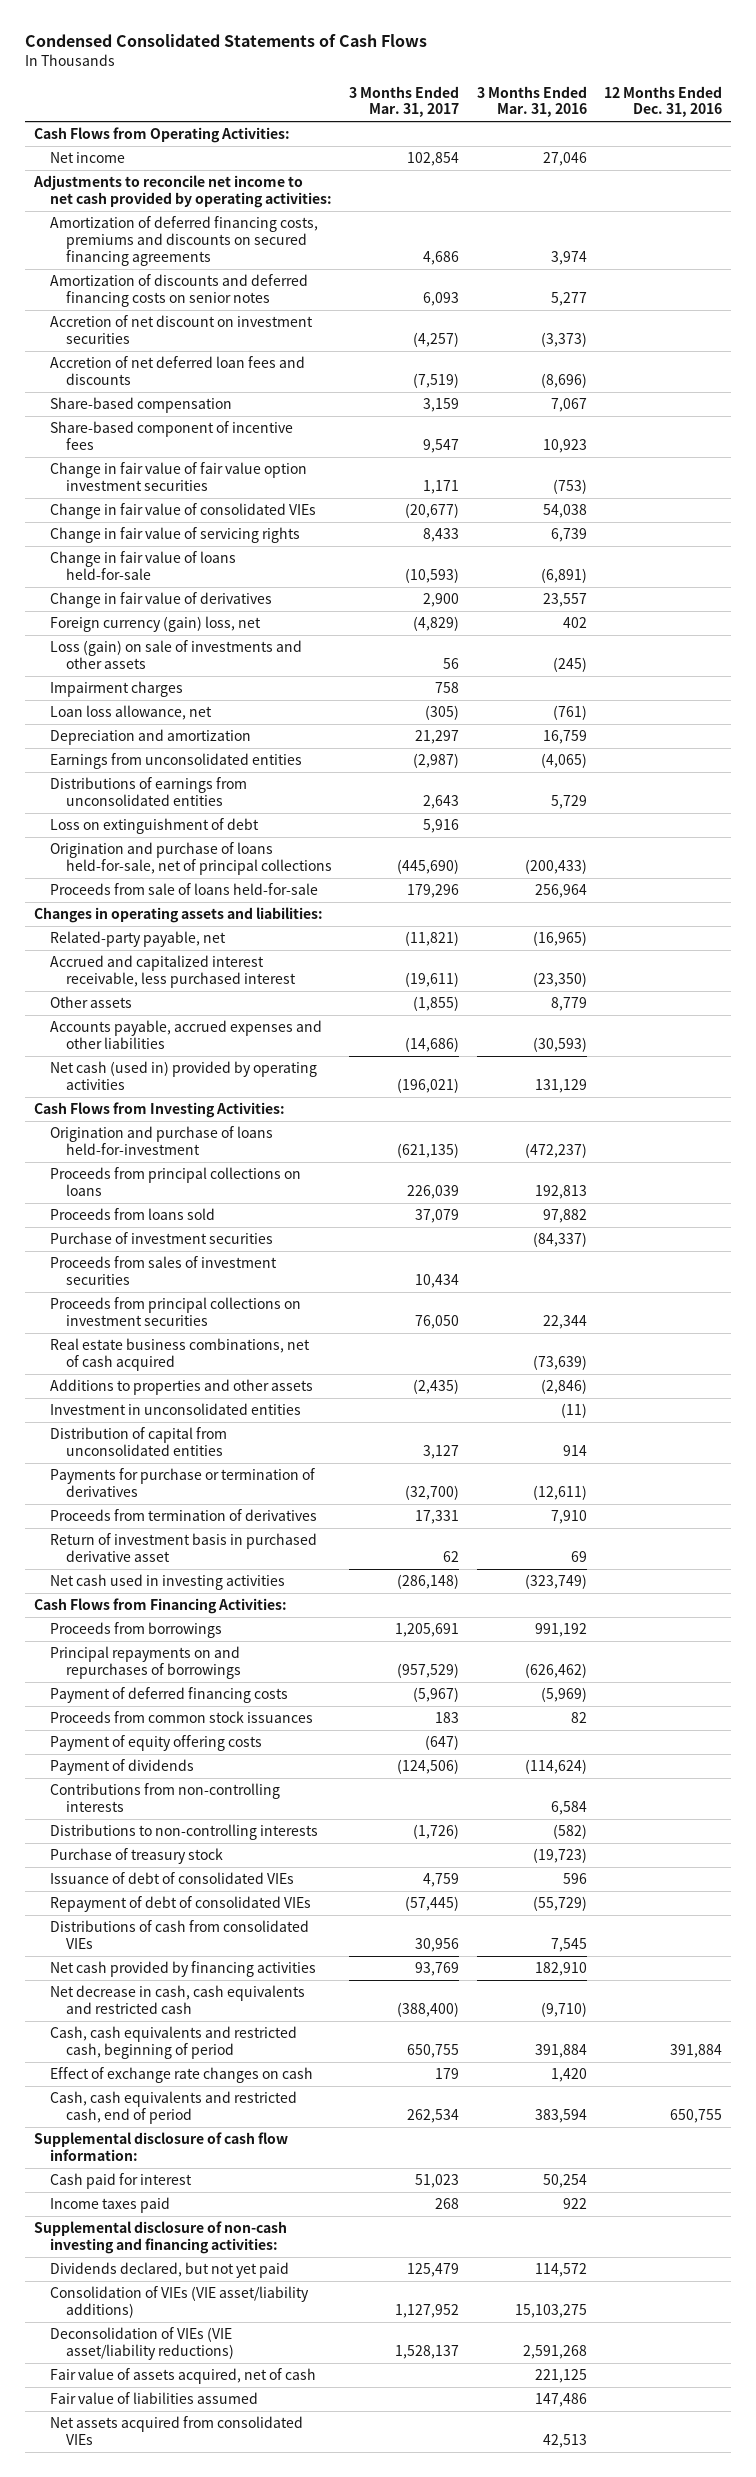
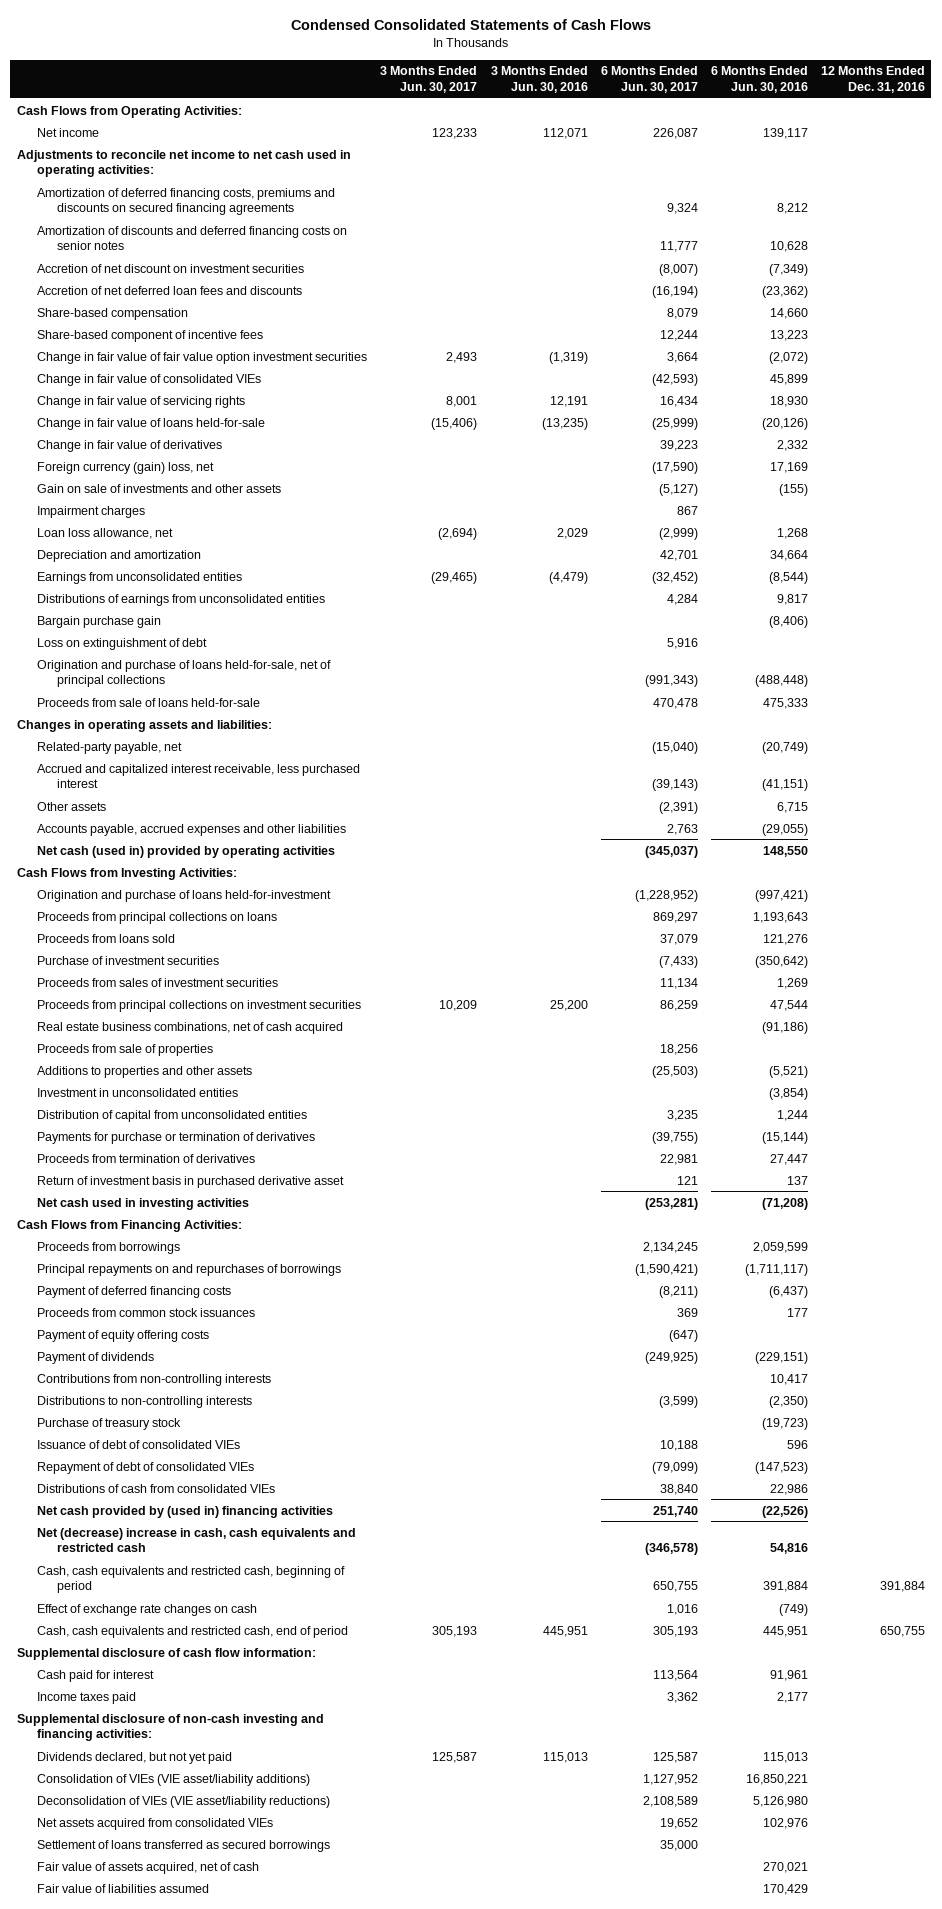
- | 3 Months Ended Mar. 31, 2017 | 3 Months Ended Mar. 31, 2016 | 12 Months Ended Dec. 31, 2016
+ | 3 Months Ended Jun. 30, 2017 | 3 Months Ended Jun. 30, 2016 | 6 Months Ended Jun. 30, 2017 | 6 Months Ended Jun. 30, 2016 | 12 Months Ended Dec. 31, 2016
- Adjustments to reconcile net income to net cash provided by operating activities:
+ Adjustments to reconcile net income to net cash used in operating activities:
- Loss (gain) on sale of investments and other assets | 56 | (245) |
+ Gain on sale of investments and other assets | | | (5,127) | (155) |
+ Bargain purchase gain | | | | (8,406) |
+ Proceeds from sale of properties | | | 18,256 | |
- Net cash provided by financing activities | 93,769 | 182,910 |
- Net decrease in cash, cash equivalents and restricted cash | (388,400) | (9,710) |
+ Net cash provided by (used in) financing activities | | | 251,740 | (22,526) |
+ Net (decrease) increase in cash, cash equivalents and restricted cash | | | (346,578) | 54,816 |
moved up: Net assets acquired from consolidated VIEs | | | 19,652 | 102,976 |
+ Settlement of loans transferred as secured borrowings | | | 35,000 | |

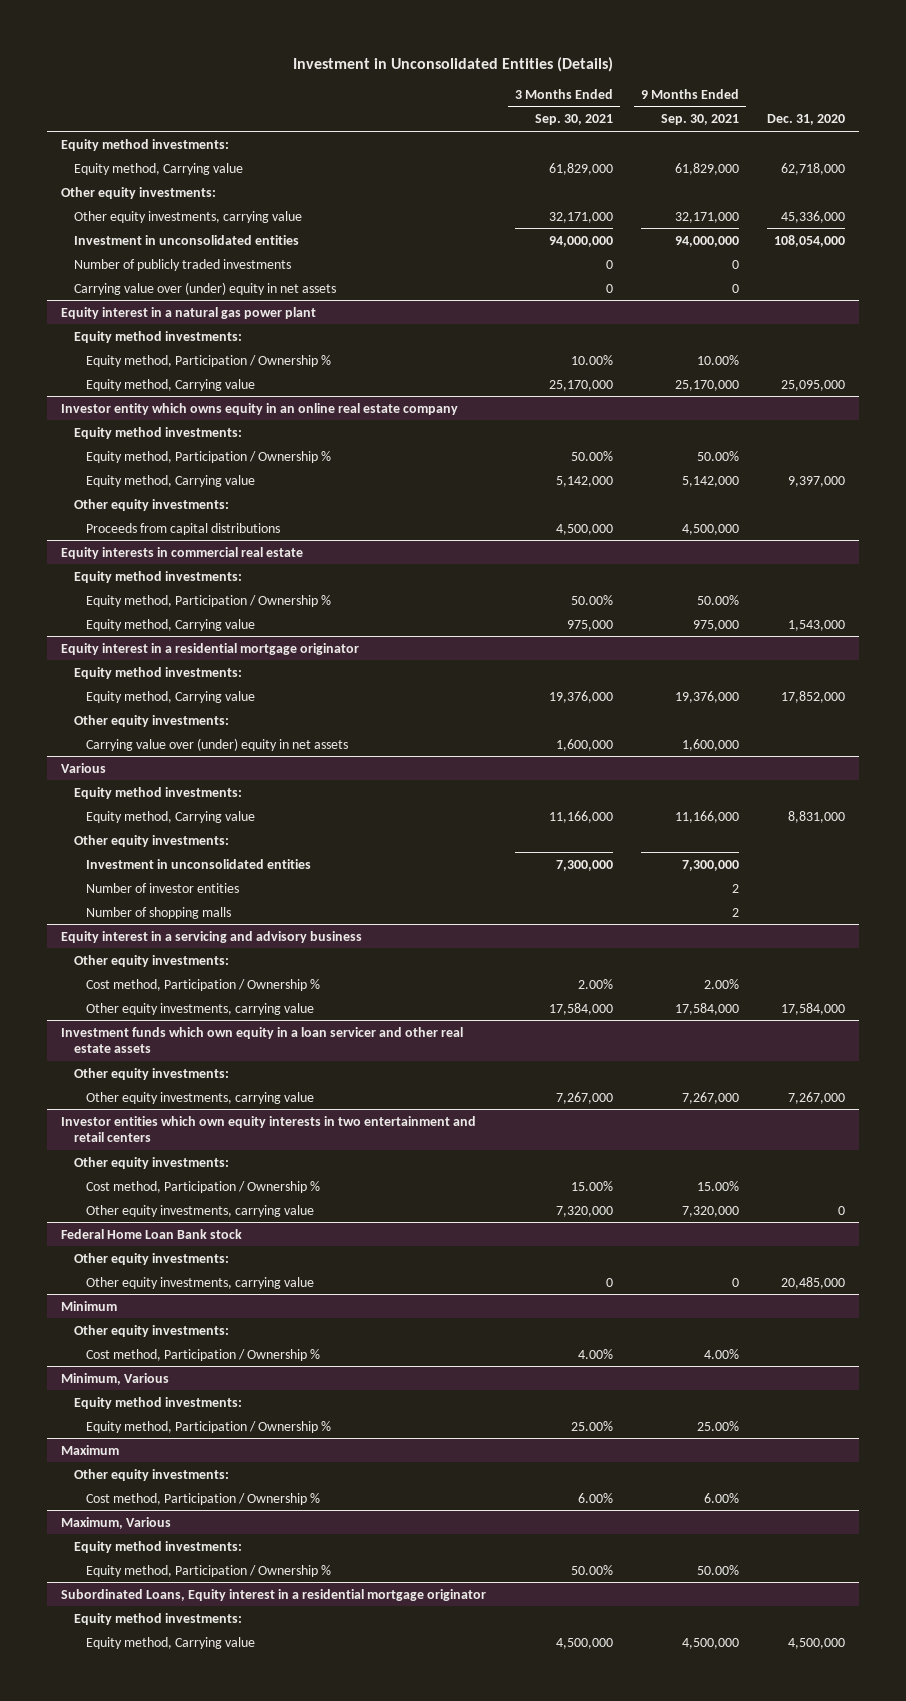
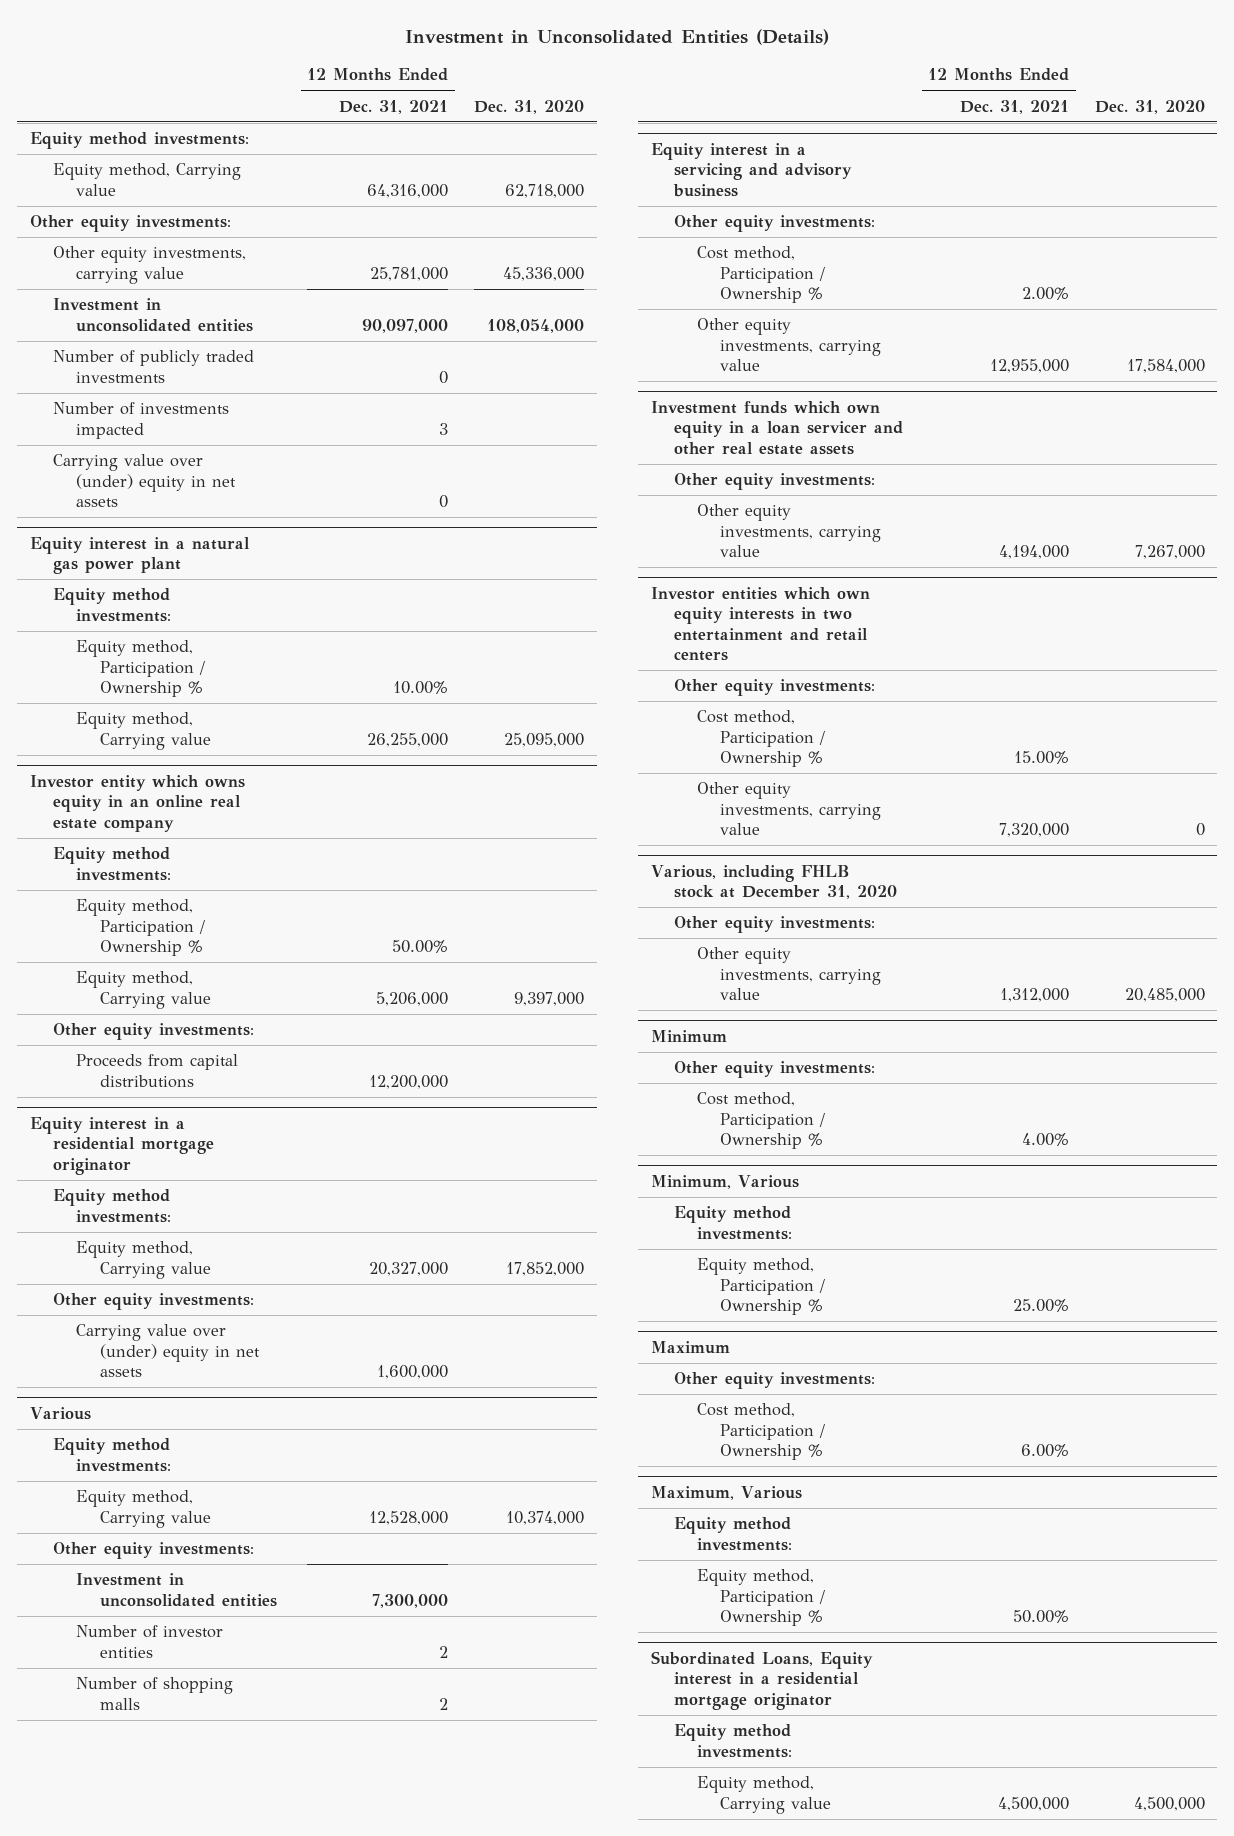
- | 3 Months Ended Sep. 30, 2021 | 9 Months Ended Sep. 30, 2021 | Dec. 31, 2020
+ | 12 Months Ended Dec. 31, 2021 | Dec. 31, 2020
+ Number of investments impacted | 3 |
- Equity interests in commercial real estate
- Equity method investments:
- Equity method, Participation / Ownership % | 50.00% | 50.00% |
- Equity method, Carrying value | 975,000 | 975,000 | 1,543,000
@ Various
- Equity method, Carrying value | 11,166,000 | 11,166,000 | 8,831,000
+ Equity method, Carrying value | 12,528,000 | 10,374,000
- Federal Home Loan Bank stock
+ Various, including FHLB stock at December 31, 2020

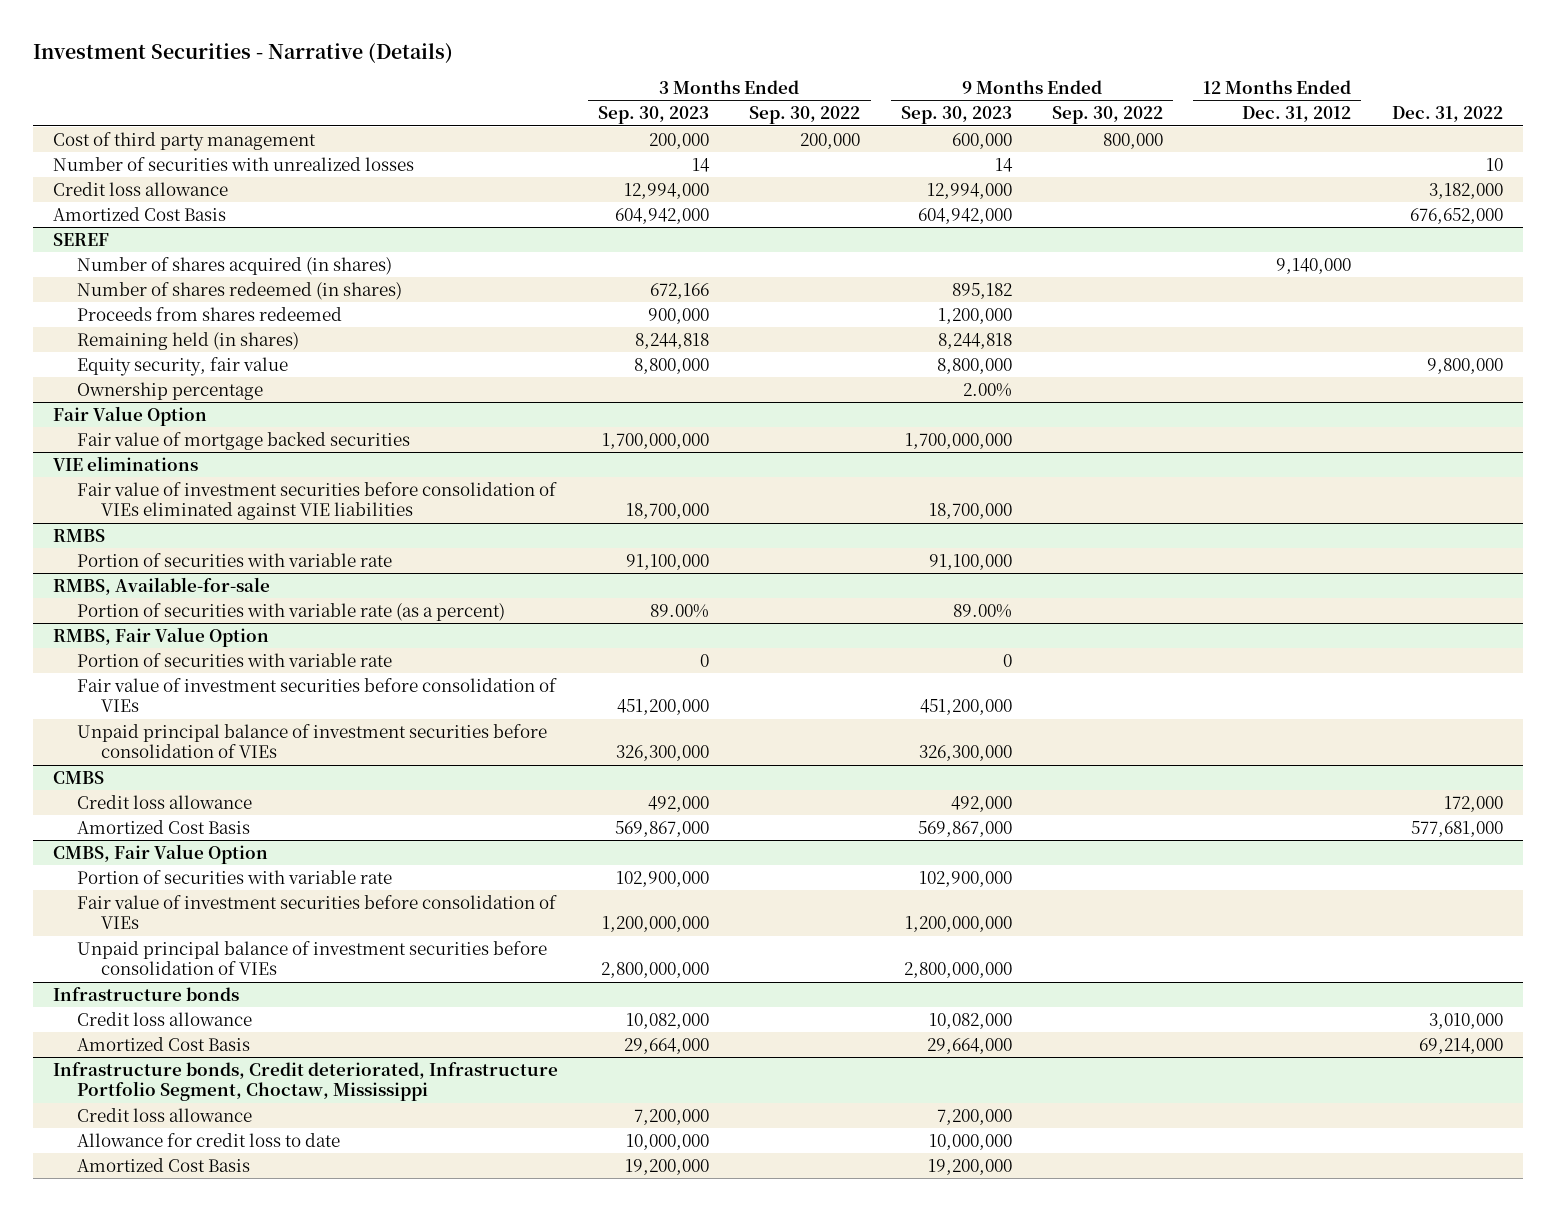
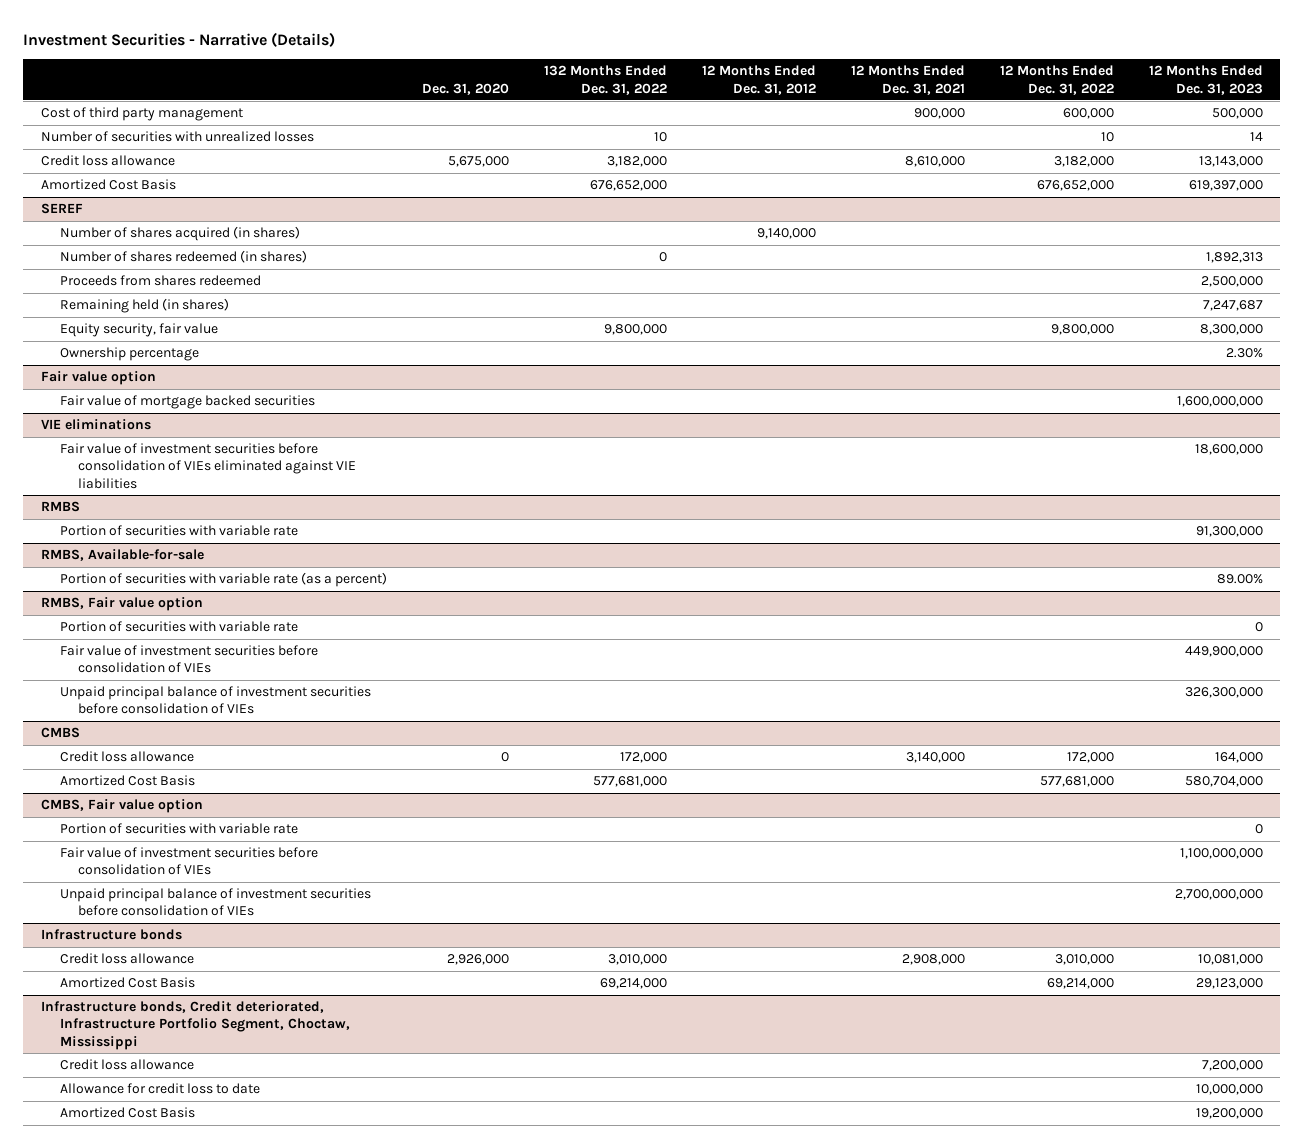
- | 3 Months Ended Sep. 30, 2023 | 3 Months Ended Sep. 30, 2022 | 9 Months Ended Sep. 30, 2023 | 9 Months Ended Sep. 30, 2022 | 12 Months Ended Dec. 31, 2012 | Dec. 31, 2022
+ | Dec. 31, 2020 | 132 Months Ended Dec. 31, 2022 | 12 Months Ended Dec. 31, 2012 | 12 Months Ended Dec. 31, 2021 | 12 Months Ended Dec. 31, 2022 | 12 Months Ended Dec. 31, 2023
- Fair Value Option
+ Fair value option
- RMBS, Fair Value Option
+ RMBS, Fair value option
- CMBS, Fair Value Option
+ CMBS, Fair value option

